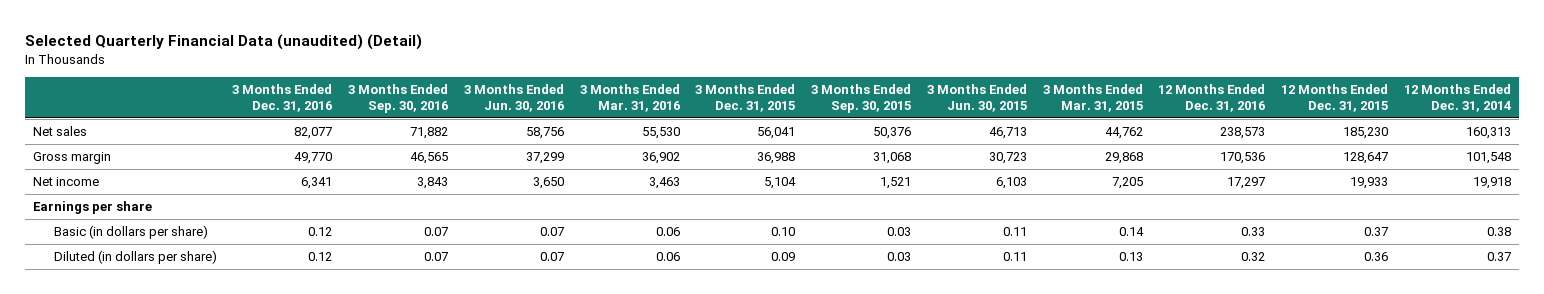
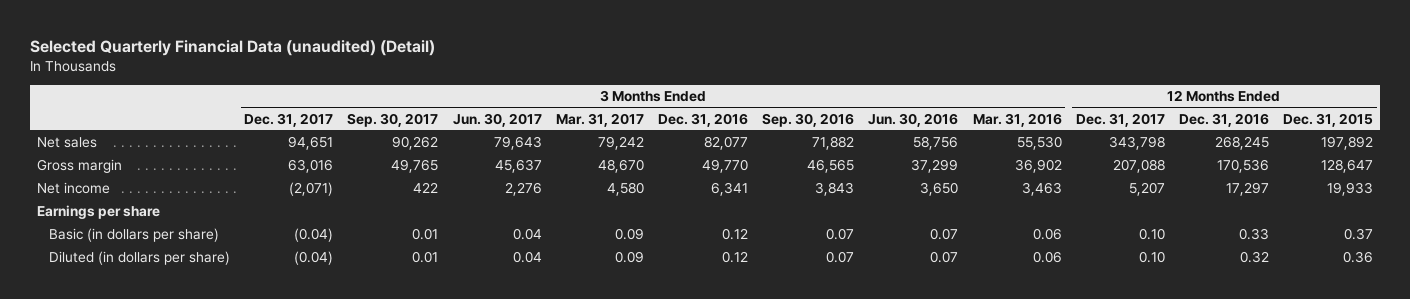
- | 3 Months Ended Dec. 31, 2016 | 3 Months Ended Sep. 30, 2016 | 3 Months Ended Jun. 30, 2016 | 3 Months Ended Mar. 31, 2016 | 3 Months Ended Dec. 31, 2015 | 3 Months Ended Sep. 30, 2015 | 3 Months Ended Jun. 30, 2015 | 3 Months Ended Mar. 31, 2015 | 12 Months Ended Dec. 31, 2016 | 12 Months Ended Dec. 31, 2015 | 12 Months Ended Dec. 31, 2014
+ | 3 Months Ended Dec. 31, 2017 | 3 Months Ended Sep. 30, 2017 | 3 Months Ended Jun. 30, 2017 | 3 Months Ended Mar. 31, 2017 | 3 Months Ended Dec. 31, 2016 | 3 Months Ended Sep. 30, 2016 | 3 Months Ended Jun. 30, 2016 | 3 Months Ended Mar. 31, 2016 | 12 Months Ended Dec. 31, 2017 | 12 Months Ended Dec. 31, 2016 | 12 Months Ended Dec. 31, 2015
- Net sales | 82,077 | 71,882 | 58,756 | 55,530 | 56,041 | 50,376 | 46,713 | 44,762 | 238,573 | 185,230 | 160,313
+ Net sales | 94,651 | 90,262 | 79,643 | 79,242 | 82,077 | 71,882 | 58,756 | 55,530 | 343,798 | 268,245 | 197,892

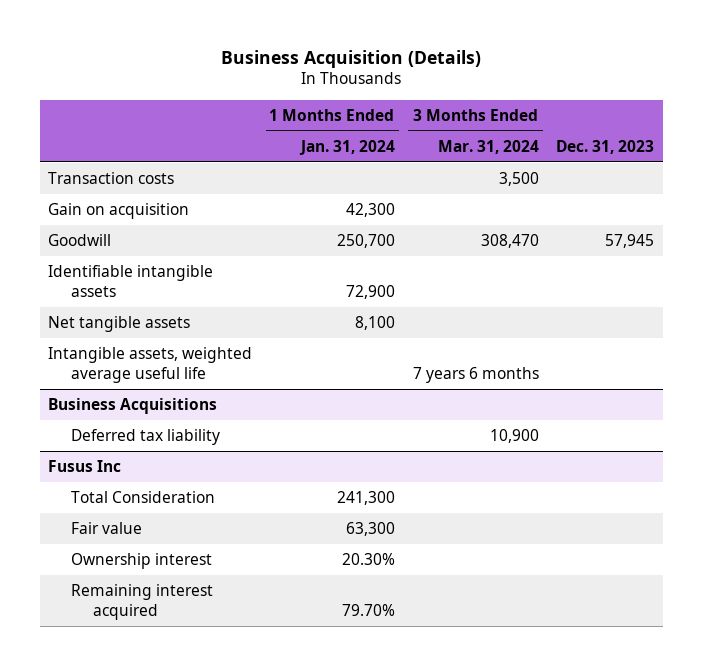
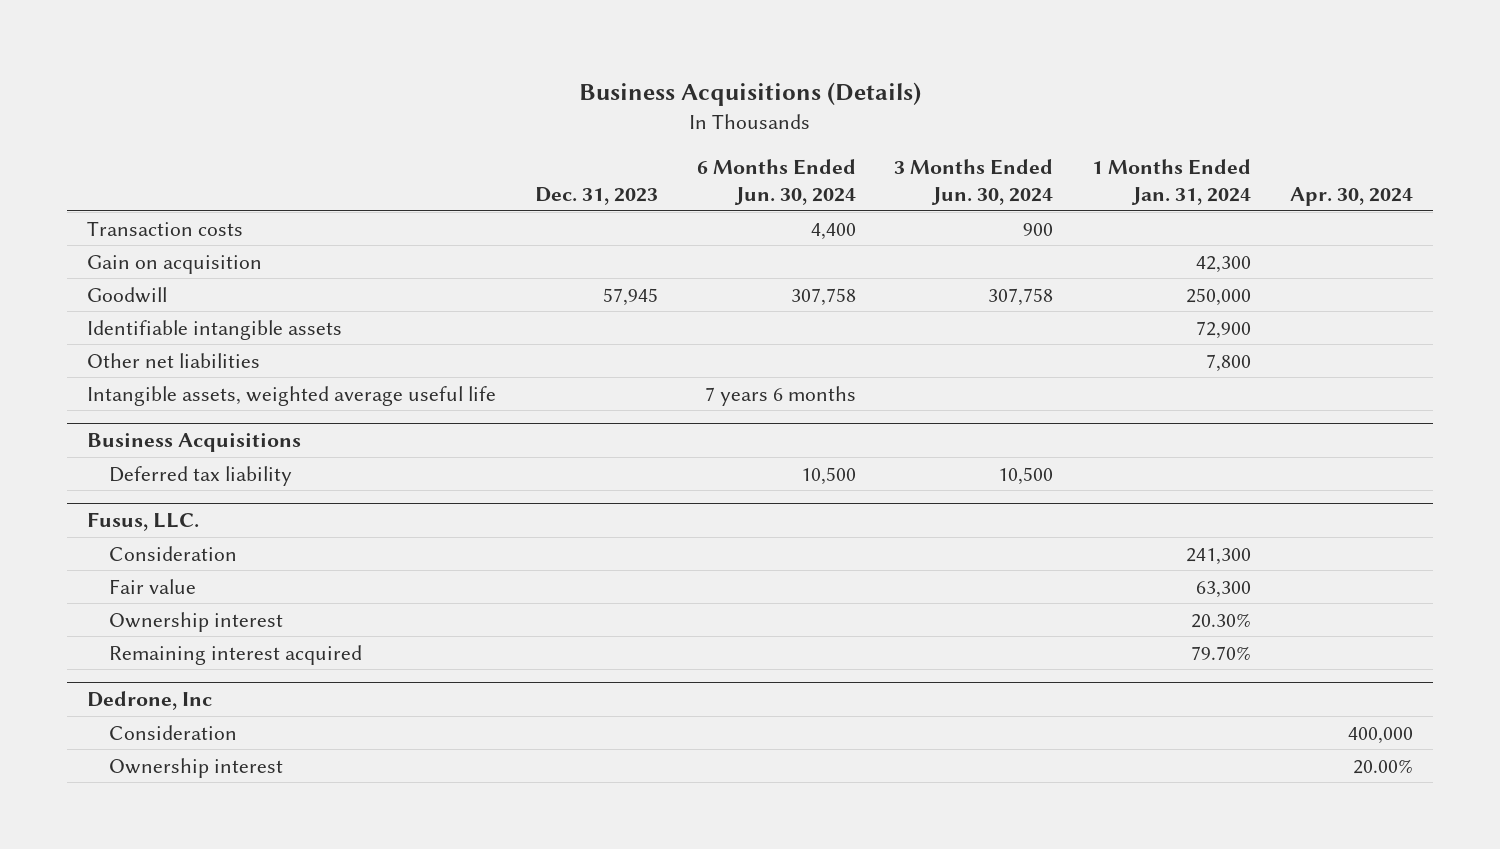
- Business Acquisition (Details)
+ Business Acquisitions (Details)
- | 1 Months Ended Jan. 31, 2024 | 3 Months Ended Mar. 31, 2024 | Dec. 31, 2023
+ | Dec. 31, 2023 | 6 Months Ended Jun. 30, 2024 | 3 Months Ended Jun. 30, 2024 | 1 Months Ended Jan. 31, 2024 | Apr. 30, 2024
- Goodwill | 250,700 | 308,470 | 57,945
+ Goodwill | 57,945 | 307,758 | 307,758 | 250,000 |
- Net tangible assets | 8,100 | |
+ Other net liabilities | | | | 7,800 |
- Fusus Inc
- Total Consideration | 241,300 | |
+ Fusus, LLC.
+ Consideration | | | | 241,300 |
+ Dedrone, Inc
+ Consideration | | | | | 400,000
+ Ownership interest | | | | | 20.00%

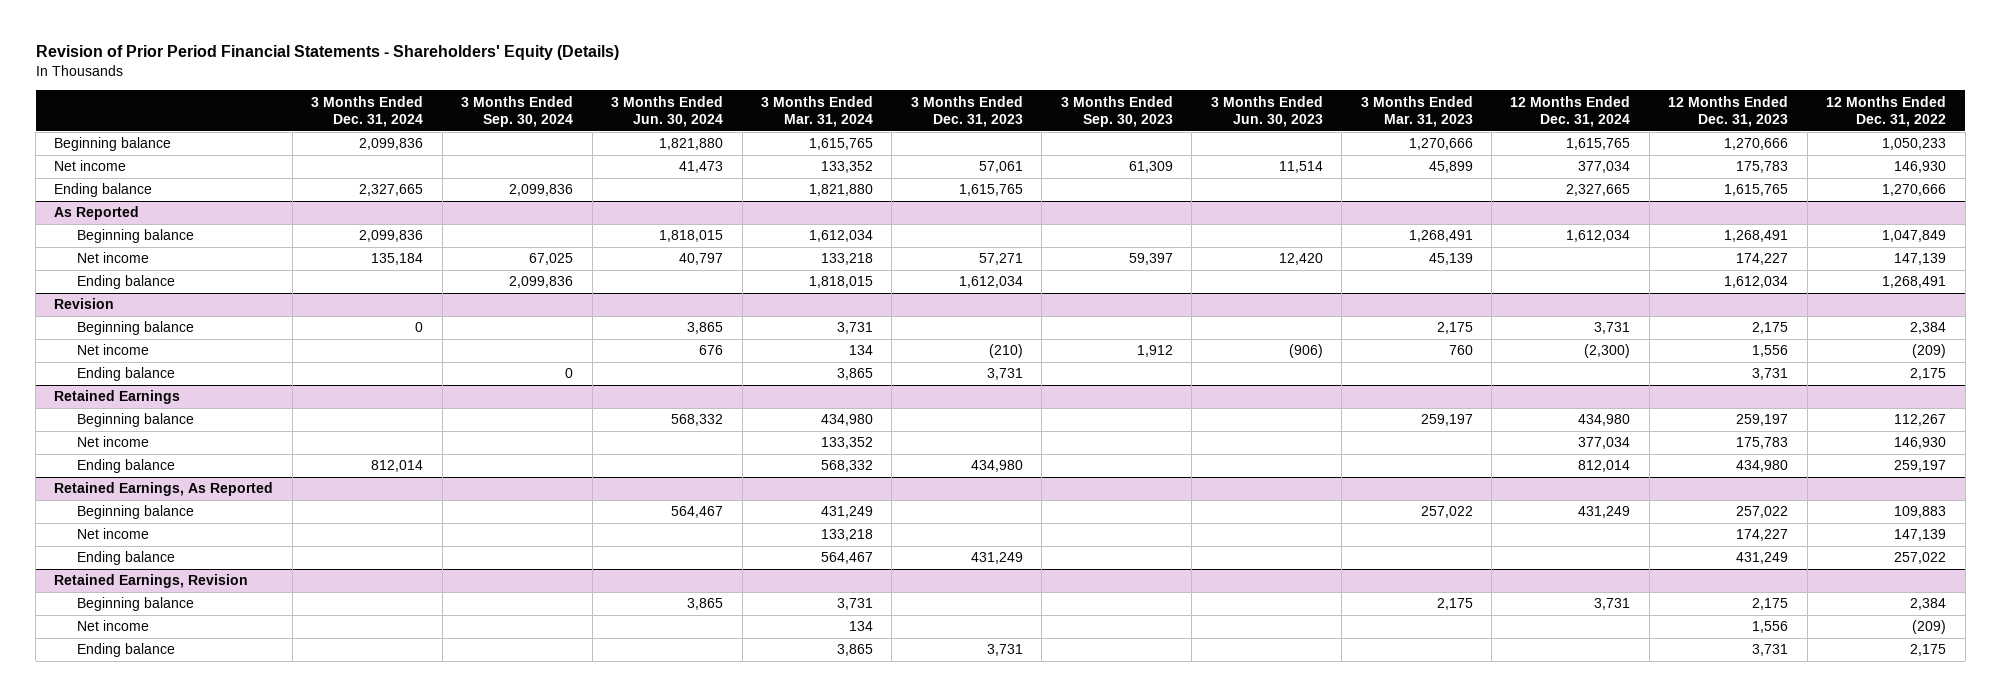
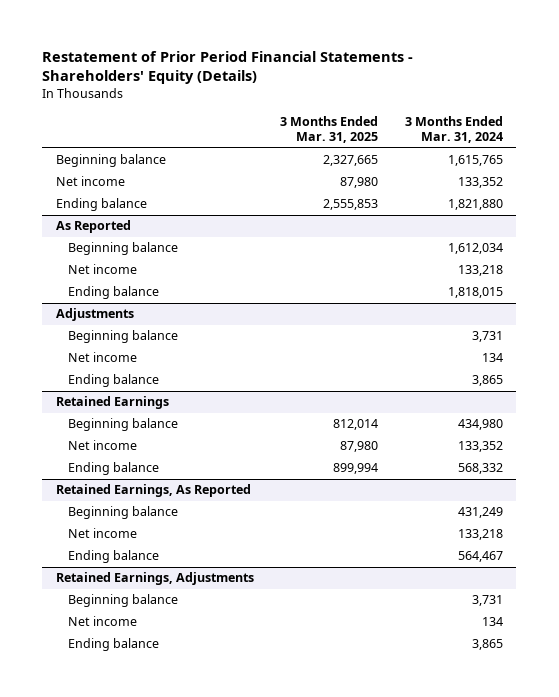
- Revision of Prior Period Financial Statements - Shareholders' Equity (Details)
+ Restatement of Prior Period Financial Statements - Shareholders' Equity (Details)
- | 3 Months Ended Dec. 31, 2024 | 3 Months Ended Sep. 30, 2024 | 3 Months Ended Jun. 30, 2024 | 3 Months Ended Mar. 31, 2024 | 3 Months Ended Dec. 31, 2023 | 3 Months Ended Sep. 30, 2023 | 3 Months Ended Jun. 30, 2023 | 3 Months Ended Mar. 31, 2023 | 12 Months Ended Dec. 31, 2024 | 12 Months Ended Dec. 31, 2023 | 12 Months Ended Dec. 31, 2022
+ | 3 Months Ended Mar. 31, 2025 | 3 Months Ended Mar. 31, 2024
- Revision
+ Adjustments
- Retained Earnings, Revision
+ Retained Earnings, Adjustments

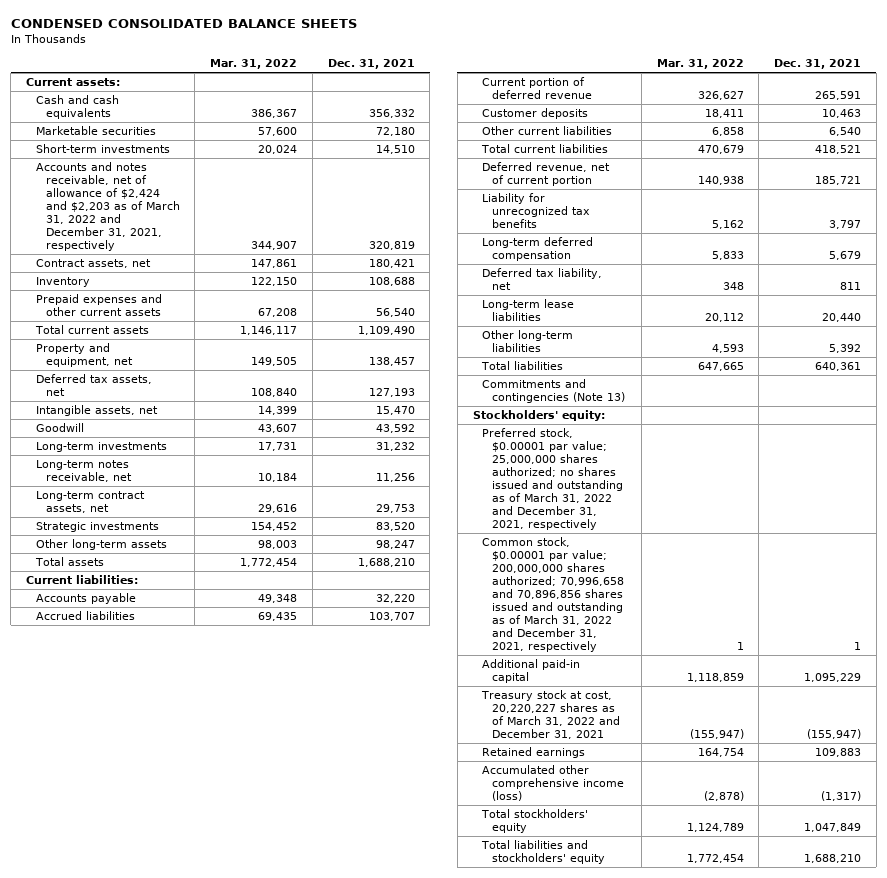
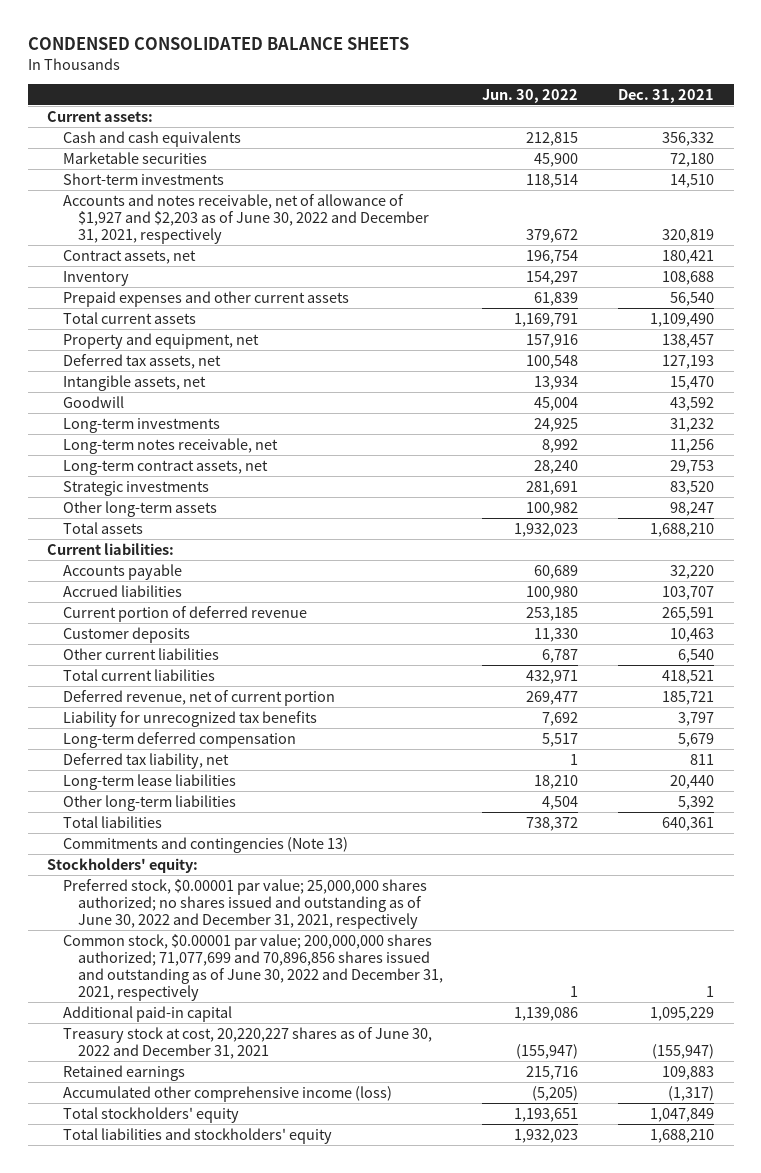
- | Mar. 31, 2022 | Dec. 31, 2021
+ | Jun. 30, 2022 | Dec. 31, 2021
- Accounts and notes receivable, net of allowance of $2,424 and $2,203 as of March 31, 2022 and December 31, 2021, respectively | 344,907 | 320,819
+ Accounts and notes receivable, net of allowance of $1,927 and $2,203 as of June 30, 2022 and December 31, 2021, respectively | 379,672 | 320,819
- Preferred stock, $0.00001 par value; 25,000,000 shares authorized; no shares issued and outstanding as of March 31, 2022 and December 31, 2021, respectively
- Common stock, $0.00001 par value; 200,000,000 shares authorized; 70,996,658 and 70,896,856 shares issued and outstanding as of March 31, 2022 and December 31, 2021, respectively | 1 | 1
+ Preferred stock, $0.00001 par value; 25,000,000 shares authorized; no shares issued and outstanding as of June 30, 2022 and December 31, 2021, respectively
+ Common stock, $0.00001 par value; 200,000,000 shares authorized; 71,077,699 and 70,896,856 shares issued and outstanding as of June 30, 2022 and December 31, 2021, respectively | 1 | 1
- Treasury stock at cost, 20,220,227 shares as of March 31, 2022 and December 31, 2021 | (155,947) | (155,947)
+ Treasury stock at cost, 20,220,227 shares as of June 30, 2022 and December 31, 2021 | (155,947) | (155,947)

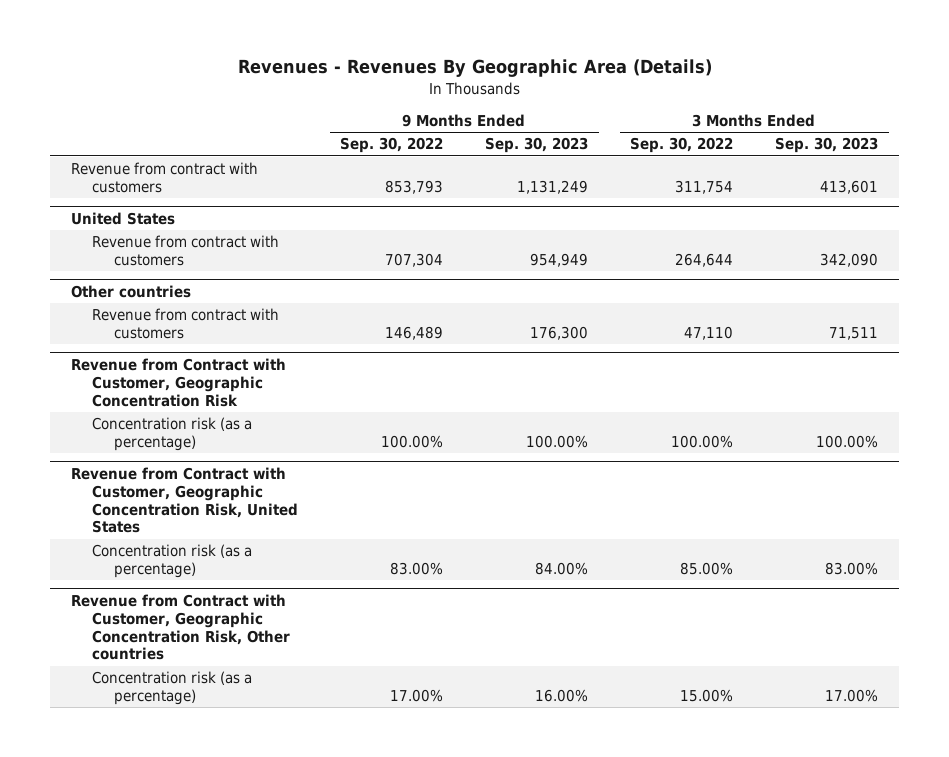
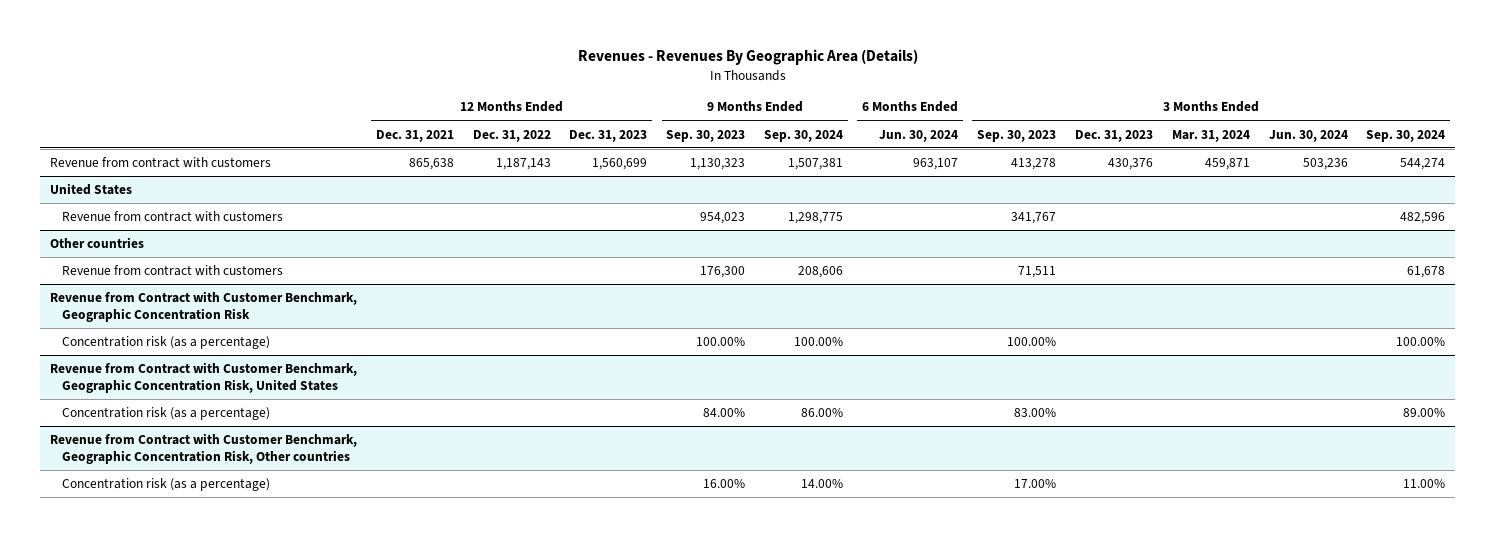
- | 9 Months Ended Sep. 30, 2022 | 9 Months Ended Sep. 30, 2023 | 3 Months Ended Sep. 30, 2022 | 3 Months Ended Sep. 30, 2023
+ | 12 Months Ended Dec. 31, 2021 | 12 Months Ended Dec. 31, 2022 | 12 Months Ended Dec. 31, 2023 | 9 Months Ended Sep. 30, 2023 | 9 Months Ended Sep. 30, 2024 | 6 Months Ended Jun. 30, 2024 | 3 Months Ended Sep. 30, 2023 | 3 Months Ended Dec. 31, 2023 | 3 Months Ended Mar. 31, 2024 | 3 Months Ended Jun. 30, 2024 | 3 Months Ended Sep. 30, 2024
- Revenue from contract with customers | 853,793 | 1,131,249 | 311,754 | 413,601
+ Revenue from contract with customers | 865,638 | 1,187,143 | 1,560,699 | 1,130,323 | 1,507,381 | 963,107 | 413,278 | 430,376 | 459,871 | 503,236 | 544,274
@ United States
- Revenue from contract with customers | 707,304 | 954,949 | 264,644 | 342,090
+ Revenue from contract with customers | | | | 954,023 | 1,298,775 | | 341,767 | | | | 482,596
- Revenue from Contract with Customer, Geographic Concentration Risk
+ Revenue from Contract with Customer Benchmark, Geographic Concentration Risk
- Revenue from Contract with Customer, Geographic Concentration Risk, United States
+ Revenue from Contract with Customer Benchmark, Geographic Concentration Risk, United States
- Revenue from Contract with Customer, Geographic Concentration Risk, Other countries
+ Revenue from Contract with Customer Benchmark, Geographic Concentration Risk, Other countries

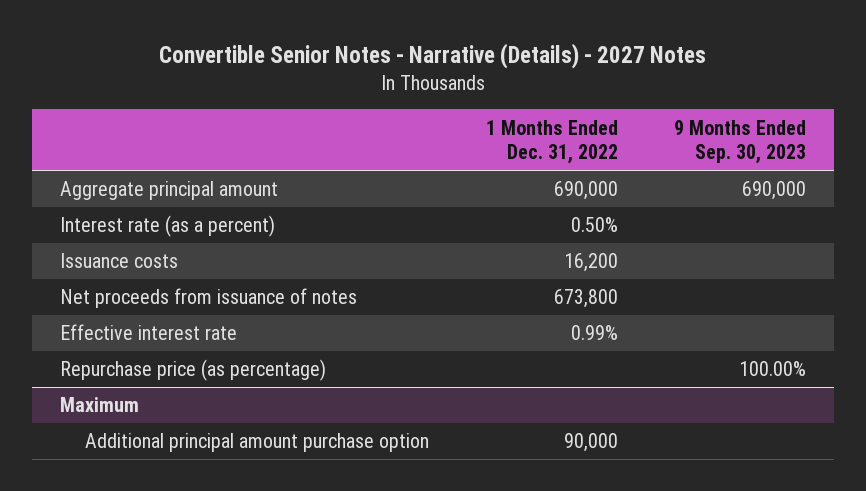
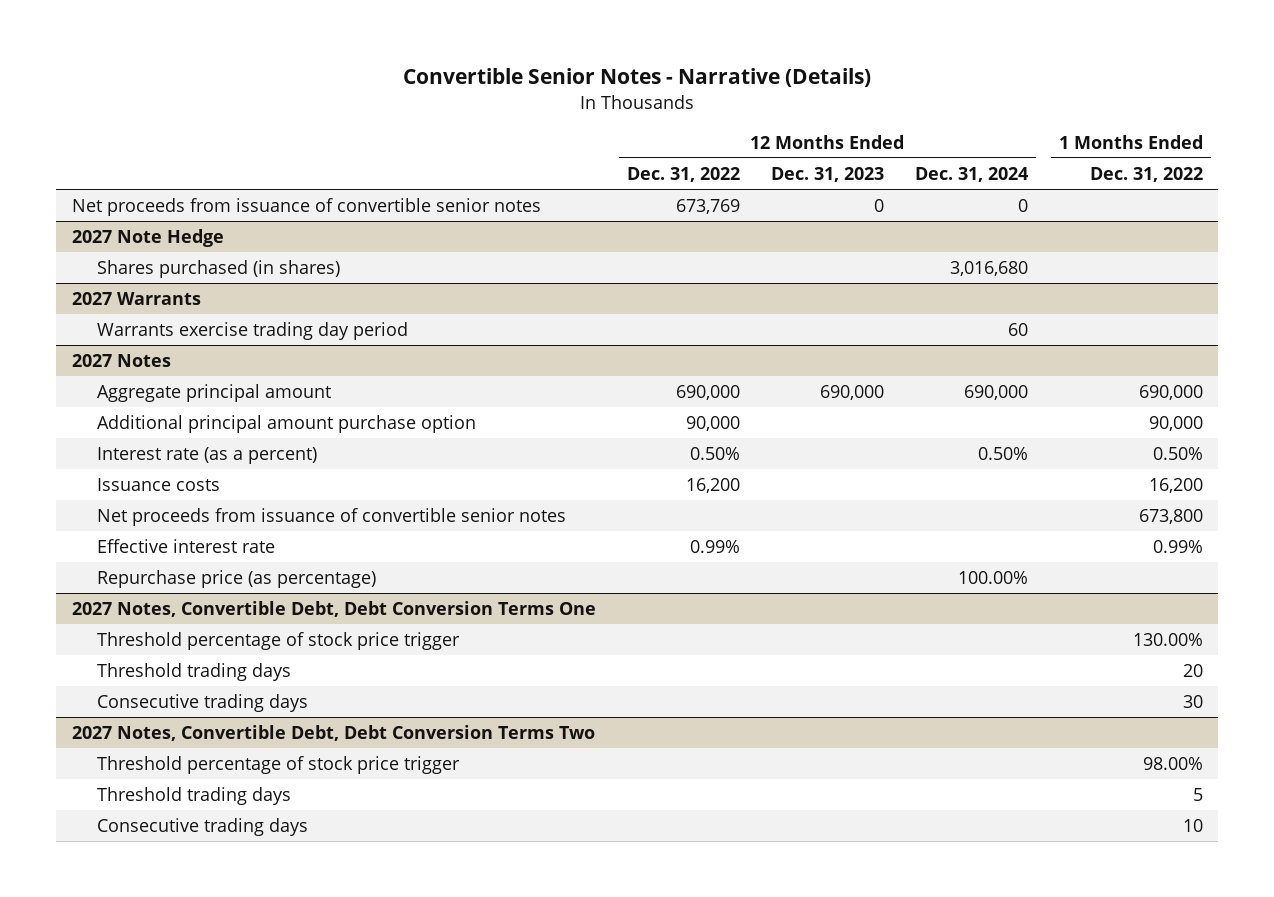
- Convertible Senior Notes - Narrative (Details) - 2027 Notes
+ Convertible Senior Notes - Narrative (Details)
- | 1 Months Ended Dec. 31, 2022 | 9 Months Ended Sep. 30, 2023
+ | 12 Months Ended Dec. 31, 2022 | 12 Months Ended Dec. 31, 2023 | 12 Months Ended Dec. 31, 2024 | 1 Months Ended Dec. 31, 2022
+ Net proceeds from issuance of convertible senior notes | 673,769 | 0 | 0 |
+ 2027 Note Hedge
+ Shares purchased (in shares) | | | 3,016,680 |
+ 2027 Warrants
+ Warrants exercise trading day period | | | 60 |
+ 2027 Notes
+ Additional principal amount purchase option | 90,000 | | | 90,000
- Net proceeds from issuance of notes | 673,800 |
+ Net proceeds from issuance of convertible senior notes | | | | 673,800
- Maximum
- Additional principal amount purchase option | 90,000 |
+ 2027 Notes, Convertible Debt, Debt Conversion Terms One
+ Threshold percentage of stock price trigger | | | | 130.00%
+ Threshold trading days | | | | 20
+ Consecutive trading days | | | | 30
+ 2027 Notes, Convertible Debt, Debt Conversion Terms Two
+ Threshold percentage of stock price trigger | | | | 98.00%
+ Threshold trading days | | | | 5
+ Consecutive trading days | | | | 10

